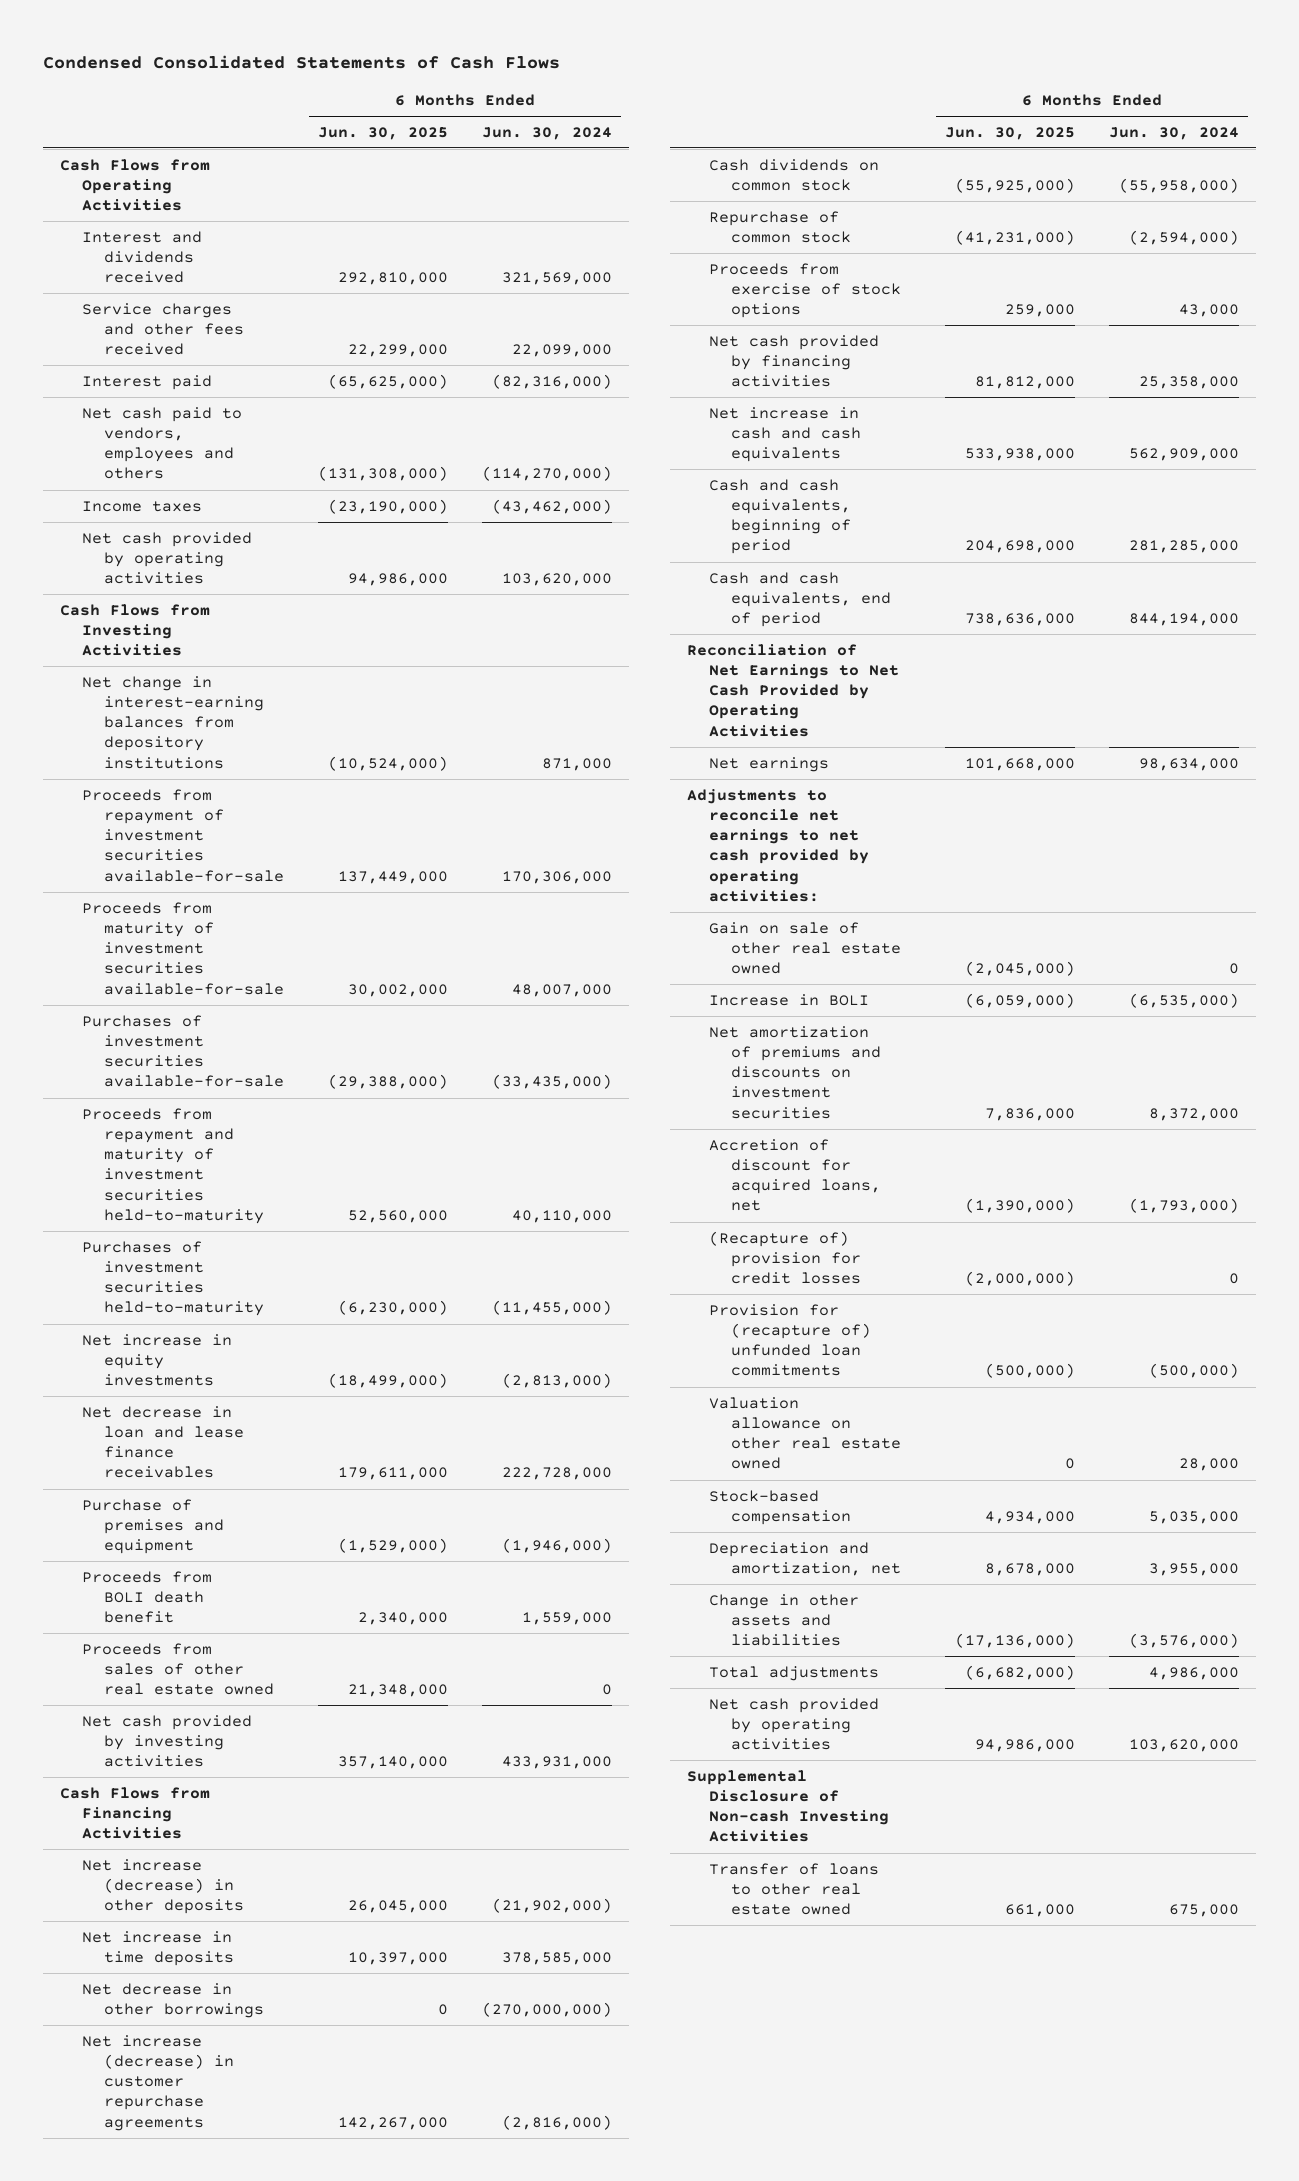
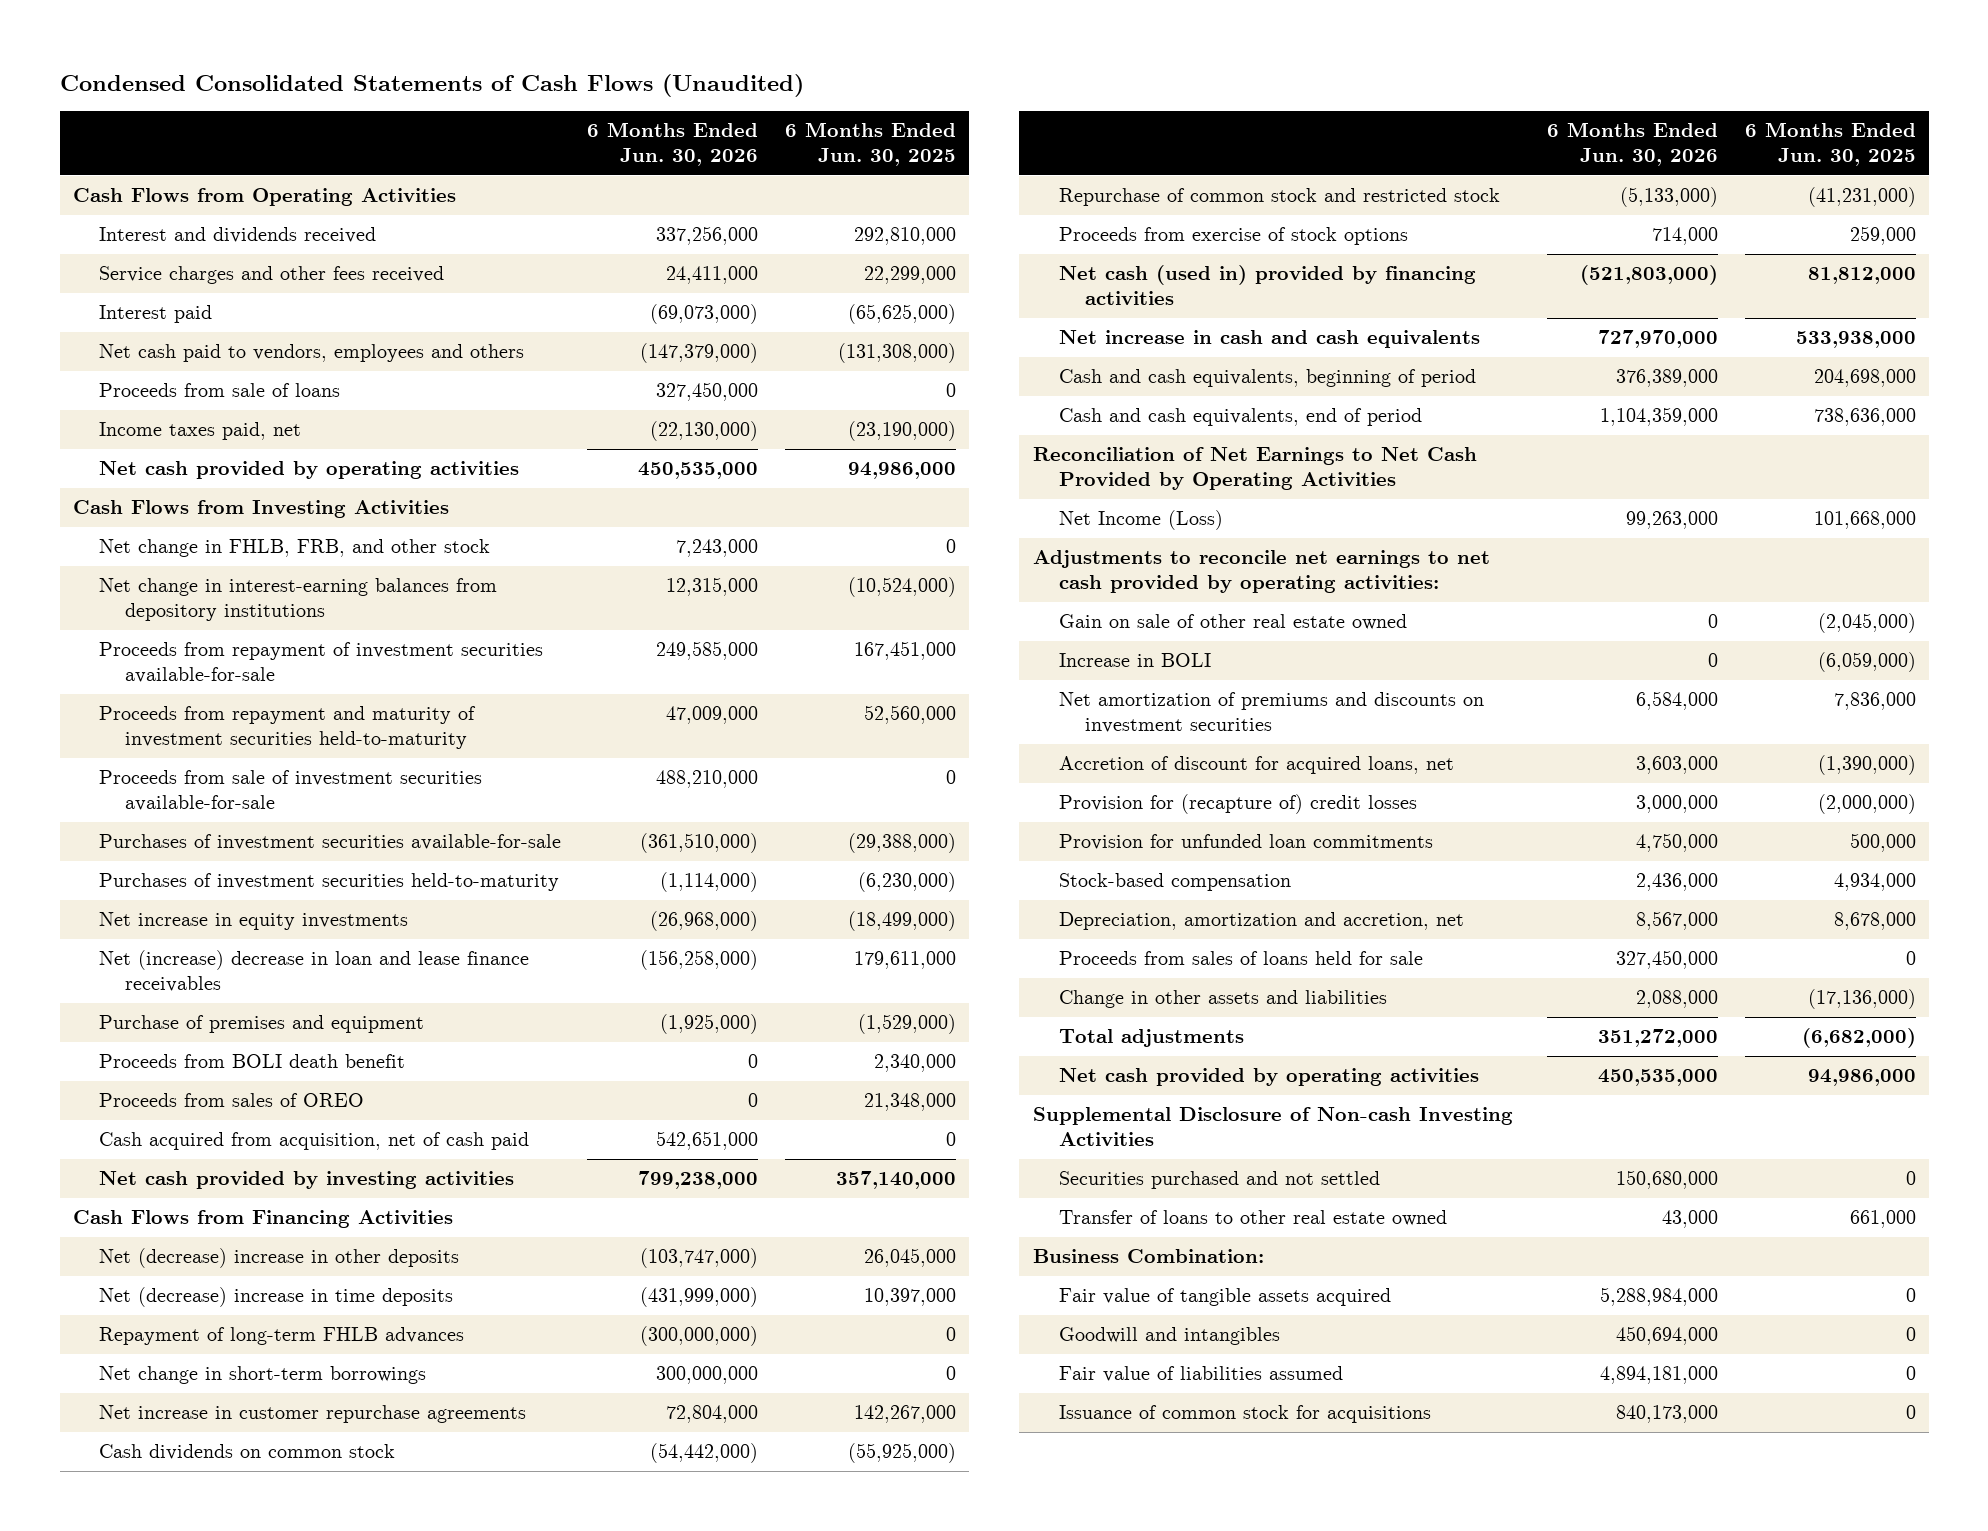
- Condensed Consolidated Statements of Cash Flows
+ Condensed Consolidated Statements of Cash Flows (Unaudited)
- | 6 Months Ended Jun. 30, 2025 | 6 Months Ended Jun. 30, 2024
+ | 6 Months Ended Jun. 30, 2026 | 6 Months Ended Jun. 30, 2025
- Income taxes | (23,190,000) | (43,462,000)
+ Proceeds from sale of loans | 327,450,000 | 0
+ Income taxes paid, net | (22,130,000) | (23,190,000)
+ Net change in FHLB, FRB, and other stock | 7,243,000 | 0
- Proceeds from repayment of investment securities available-for-sale | 137,449,000 | 170,306,000
- Proceeds from maturity of investment securities available-for-sale | 30,002,000 | 48,007,000
+ Proceeds from repayment of investment securities available-for-sale | 249,585,000 | 167,451,000
+ Proceeds from sale of investment securities available-for-sale | 488,210,000 | 0
moved down: Purchases of investment securities available-for-sale | (361,510,000) | (29,388,000)
- Net decrease in loan and lease finance receivables | 179,611,000 | 222,728,000
+ Net (increase) decrease in loan and lease finance receivables | (156,258,000) | 179,611,000
- Proceeds from sales of other real estate owned | 21,348,000 | 0
+ Proceeds from sales of OREO | 0 | 21,348,000
+ Cash acquired from acquisition, net of cash paid | 542,651,000 | 0
- Net increase (decrease) in other deposits | 26,045,000 | (21,902,000)
- Net increase in time deposits | 10,397,000 | 378,585,000
- Net decrease in other borrowings | 0 | (270,000,000)
- Net increase (decrease) in customer repurchase agreements | 142,267,000 | (2,816,000)
+ Net (decrease) increase in other deposits | (103,747,000) | 26,045,000
+ Net (decrease) increase in time deposits | (431,999,000) | 10,397,000
+ Repayment of long-term FHLB advances | (300,000,000) | 0
+ Net change in short-term borrowings | 300,000,000 | 0
+ Net increase in customer repurchase agreements | 72,804,000 | 142,267,000
- Repurchase of common stock | (41,231,000) | (2,594,000)
+ Repurchase of common stock and restricted stock | (5,133,000) | (41,231,000)
- Net cash provided by financing activities | 81,812,000 | 25,358,000
+ Net cash (used in) provided by financing activities | (521,803,000) | 81,812,000
- Net earnings | 101,668,000 | 98,634,000
+ Net Income (Loss) | 99,263,000 | 101,668,000
- (Recapture of) provision for credit losses | (2,000,000) | 0
- Provision for (recapture of) unfunded loan commitments | (500,000) | (500,000)
- Valuation allowance on other real estate owned | 0 | 28,000
+ Provision for (recapture of) credit losses | 3,000,000 | (2,000,000)
+ Provision for unfunded loan commitments | 4,750,000 | 500,000
- Depreciation and amortization, net | 8,678,000 | 3,955,000
+ Depreciation, amortization and accretion, net | 8,567,000 | 8,678,000
+ Proceeds from sales of loans held for sale | 327,450,000 | 0
+ Securities purchased and not settled | 150,680,000 | 0
+ Business Combination:
+ Fair value of tangible assets acquired | 5,288,984,000 | 0
+ Goodwill and intangibles | 450,694,000 | 0
+ Fair value of liabilities assumed | 4,894,181,000 | 0
+ Issuance of common stock for acquisitions | 840,173,000 | 0

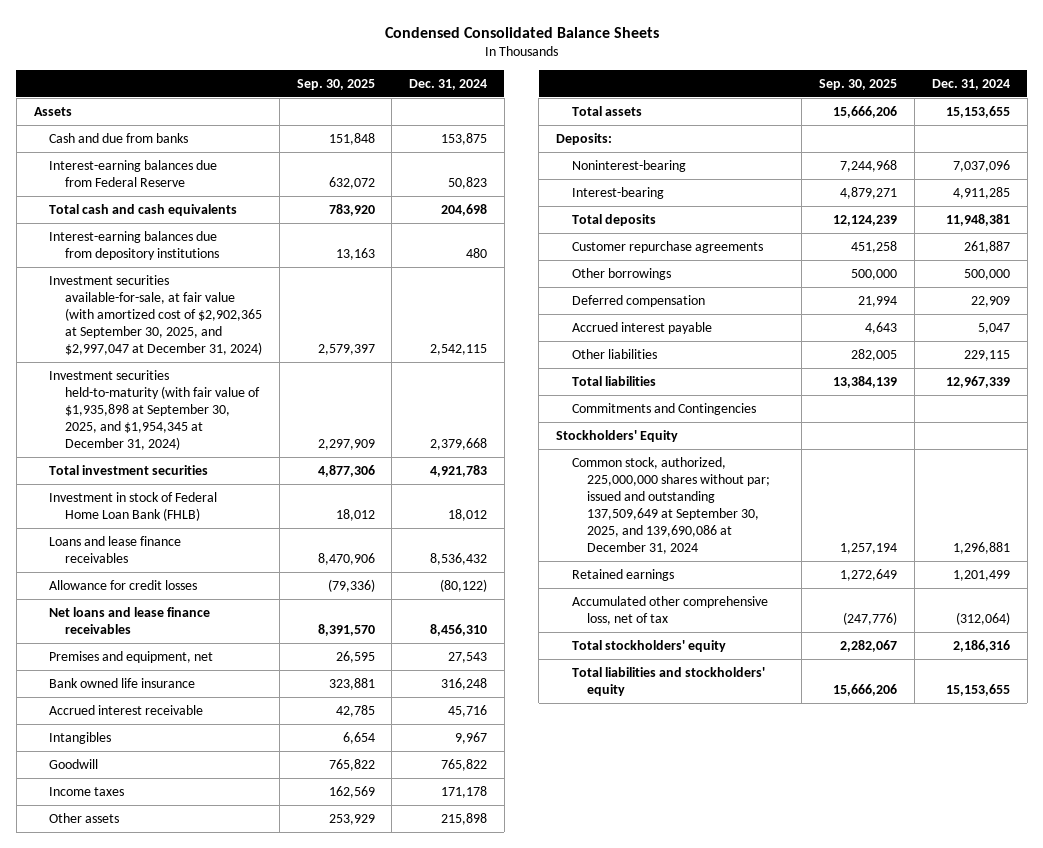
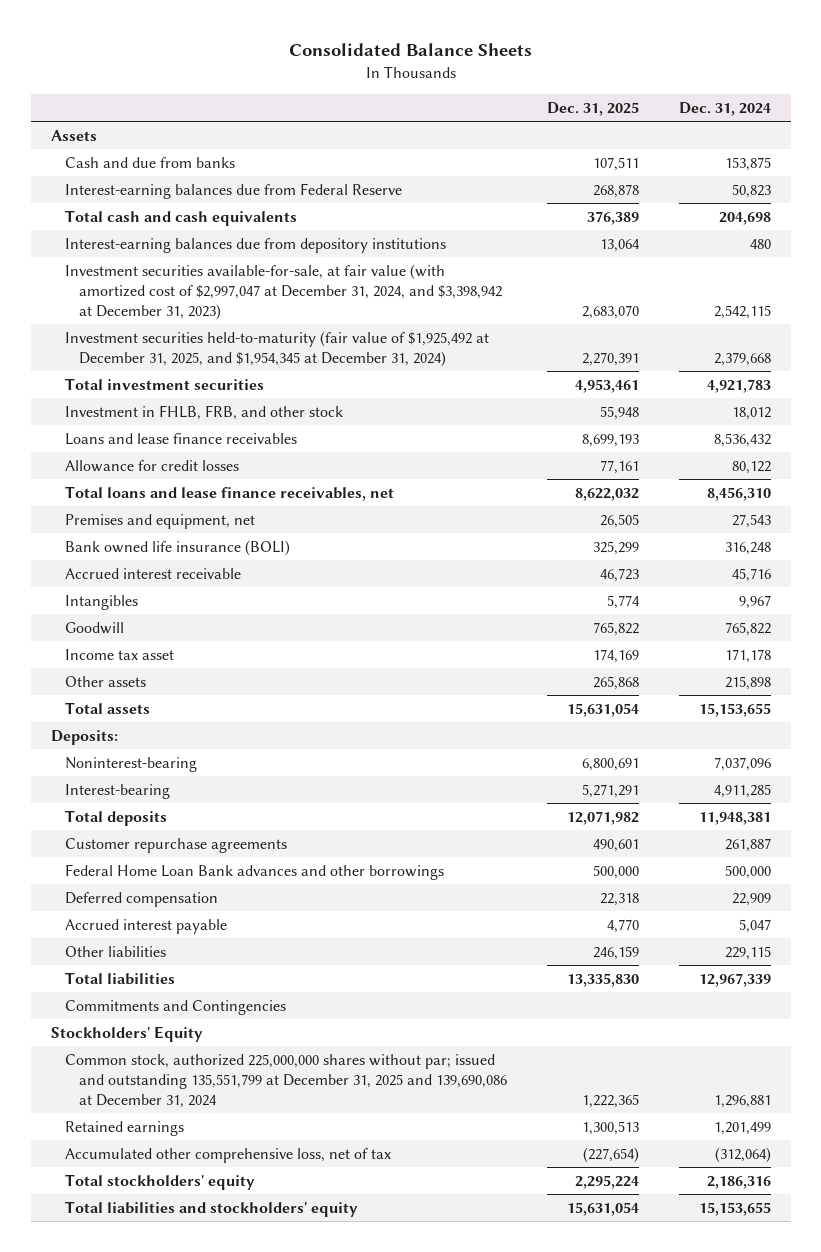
- Condensed Consolidated Balance Sheets
+ Consolidated Balance Sheets
- | Sep. 30, 2025 | Dec. 31, 2024
+ | Dec. 31, 2025 | Dec. 31, 2024
- Investment securities available-for-sale, at fair value (with amortized cost of $2,902,365 at September 30, 2025, and $2,997,047 at December 31, 2024) | 2,579,397 | 2,542,115
- Investment securities held-to-maturity (with fair value of $1,935,898 at September 30, 2025, and $1,954,345 at December 31, 2024) | 2,297,909 | 2,379,668
+ Investment securities available-for-sale, at fair value (with amortized cost of $2,997,047 at December 31, 2024, and $3,398,942 at December 31, 2023) | 2,683,070 | 2,542,115
+ Investment securities held-to-maturity (fair value of $1,925,492 at December 31, 2025, and $1,954,345 at December 31, 2024) | 2,270,391 | 2,379,668
- Investment in stock of Federal Home Loan Bank (FHLB) | 18,012 | 18,012
+ Investment in FHLB, FRB, and other stock | 55,948 | 18,012
- Allowance for credit losses | (79,336) | (80,122)
- Net loans and lease finance receivables | 8,391,570 | 8,456,310
+ Allowance for credit losses | 77,161 | 80,122
+ Total loans and lease finance receivables, net | 8,622,032 | 8,456,310
- Bank owned life insurance | 323,881 | 316,248
+ Bank owned life insurance (BOLI) | 325,299 | 316,248
- Income taxes | 162,569 | 171,178
+ Income tax asset | 174,169 | 171,178
- Other borrowings | 500,000 | 500,000
+ Federal Home Loan Bank advances and other borrowings | 500,000 | 500,000
- Common stock, authorized, 225,000,000 shares without par; issued and outstanding 137,509,649 at September 30, 2025, and 139,690,086 at December 31, 2024 | 1,257,194 | 1,296,881
+ Common stock, authorized 225,000,000 shares without par; issued and outstanding 135,551,799 at December 31, 2025 and 139,690,086 at December 31, 2024 | 1,222,365 | 1,296,881

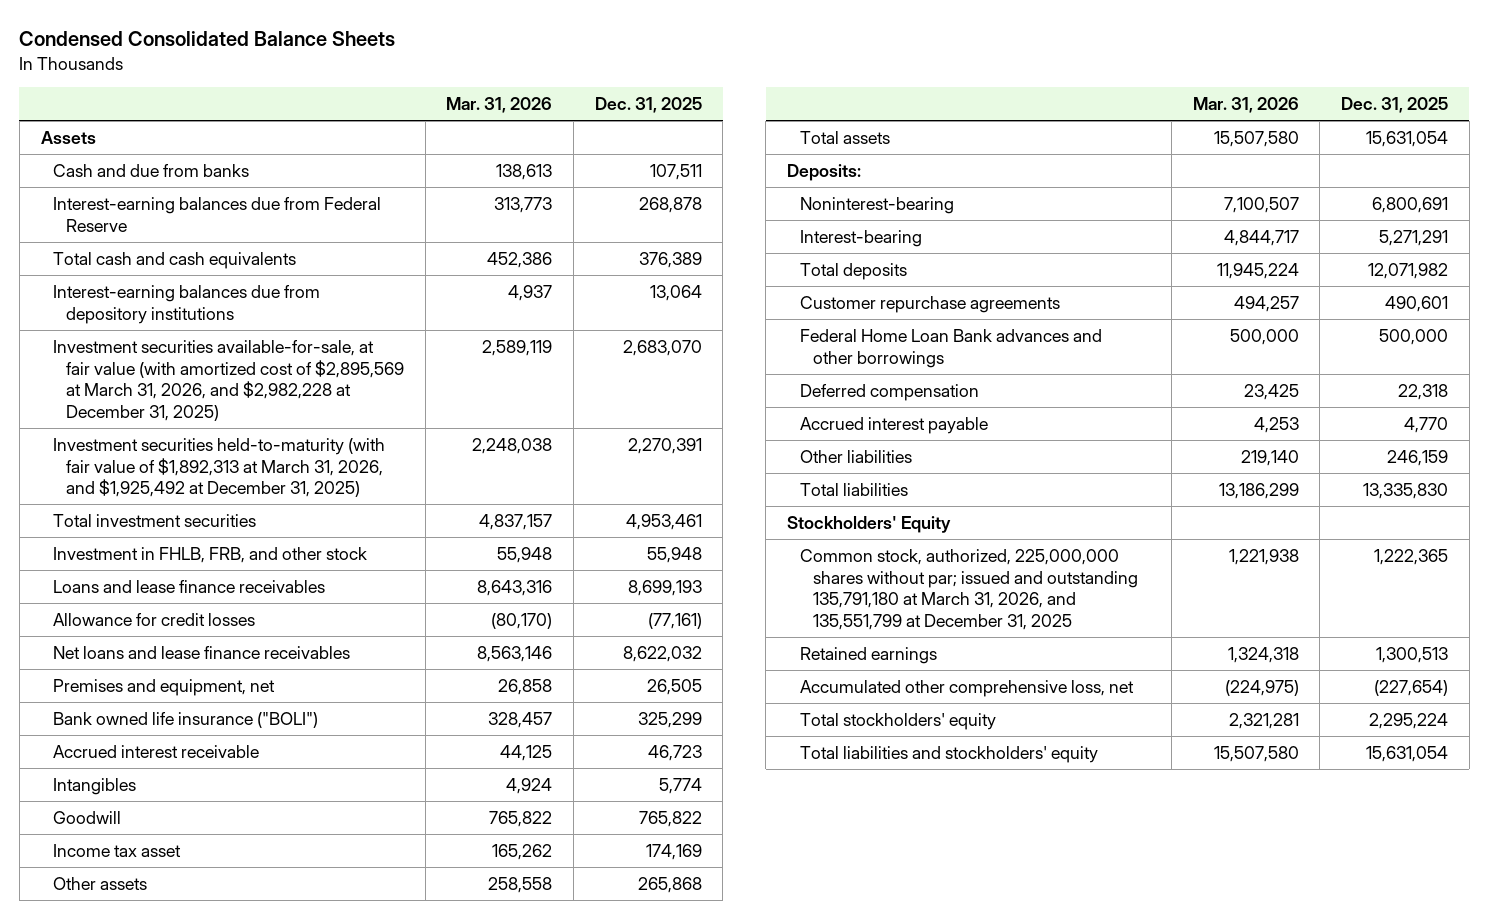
- Consolidated Balance Sheets
+ Condensed Consolidated Balance Sheets
- | Dec. 31, 2025 | Dec. 31, 2024
+ | Mar. 31, 2026 | Dec. 31, 2025
- Investment securities available-for-sale, at fair value (with amortized cost of $2,997,047 at December 31, 2024, and $3,398,942 at December 31, 2023) | 2,683,070 | 2,542,115
- Investment securities held-to-maturity (fair value of $1,925,492 at December 31, 2025, and $1,954,345 at December 31, 2024) | 2,270,391 | 2,379,668
+ Investment securities available-for-sale, at fair value (with amortized cost of $2,895,569 at March 31, 2026, and $2,982,228 at December 31, 2025) | 2,589,119 | 2,683,070
+ Investment securities held-to-maturity (with fair value of $1,892,313 at March 31, 2026, and $1,925,492 at December 31, 2025) | 2,248,038 | 2,270,391
- Allowance for credit losses | 77,161 | 80,122
- Total loans and lease finance receivables, net | 8,622,032 | 8,456,310
+ Allowance for credit losses | (80,170) | (77,161)
+ Net loans and lease finance receivables | 8,563,146 | 8,622,032
- Bank owned life insurance (BOLI) | 325,299 | 316,248
+ Bank owned life insurance ("BOLI") | 328,457 | 325,299
- Commitments and Contingencies
- Common stock, authorized 225,000,000 shares without par; issued and outstanding 135,551,799 at December 31, 2025 and 139,690,086 at December 31, 2024 | 1,222,365 | 1,296,881
+ Common stock, authorized, 225,000,000 shares without par; issued and outstanding 135,791,180 at March 31, 2026, and 135,551,799 at December 31, 2025 | 1,221,938 | 1,222,365
- Accumulated other comprehensive loss, net of tax | (227,654) | (312,064)
+ Accumulated other comprehensive loss, net | (224,975) | (227,654)

